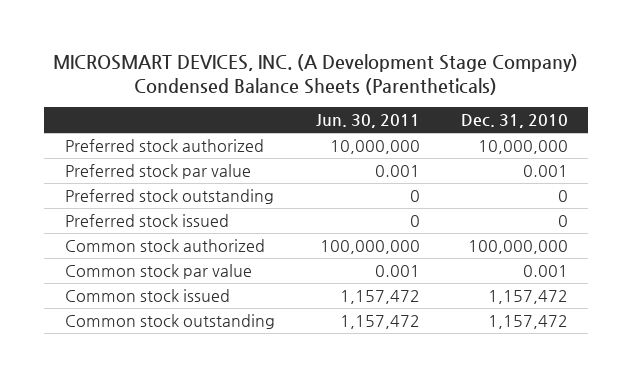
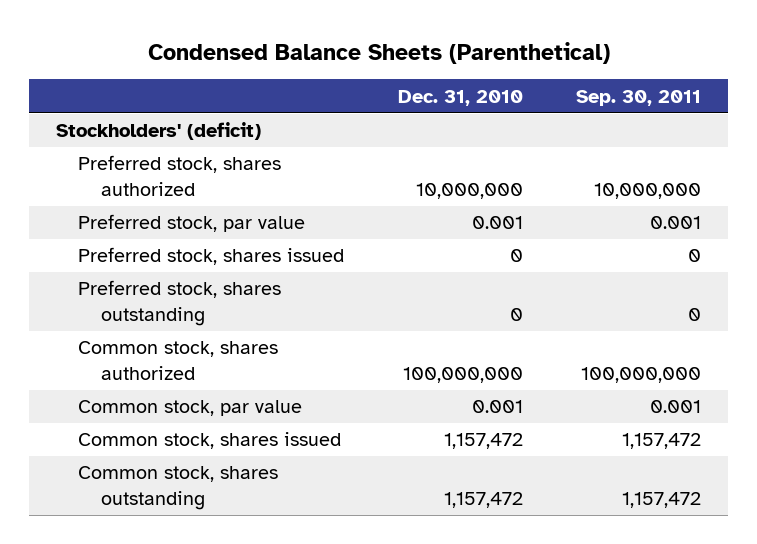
- MICROSMART DEVICES, INC. (A Development Stage Company) Condensed Balance Sheets (Parentheticals)
+ Condensed Balance Sheets (Parenthetical)
- | Jun. 30, 2011 | Dec. 31, 2010
+ | Dec. 31, 2010 | Sep. 30, 2011
- Preferred stock authorized | 10,000,000 | 10,000,000
- Preferred stock par value | 0.001 | 0.001
- Preferred stock outstanding | 0 | 0
- Preferred stock issued | 0 | 0
- Common stock authorized | 100,000,000 | 100,000,000
- Common stock par value | 0.001 | 0.001
- Common stock issued | 1,157,472 | 1,157,472
- Common stock outstanding | 1,157,472 | 1,157,472
+ Stockholders' (deficit)
+ Preferred stock, shares authorized | 10,000,000 | 10,000,000
+ Preferred stock, par value | 0.001 | 0.001
+ Preferred stock, shares issued | 0 | 0
+ Preferred stock, shares outstanding | 0 | 0
+ Common stock, shares authorized | 100,000,000 | 100,000,000
+ Common stock, par value | 0.001 | 0.001
+ Common stock, shares issued | 1,157,472 | 1,157,472
+ Common stock, shares outstanding | 1,157,472 | 1,157,472

